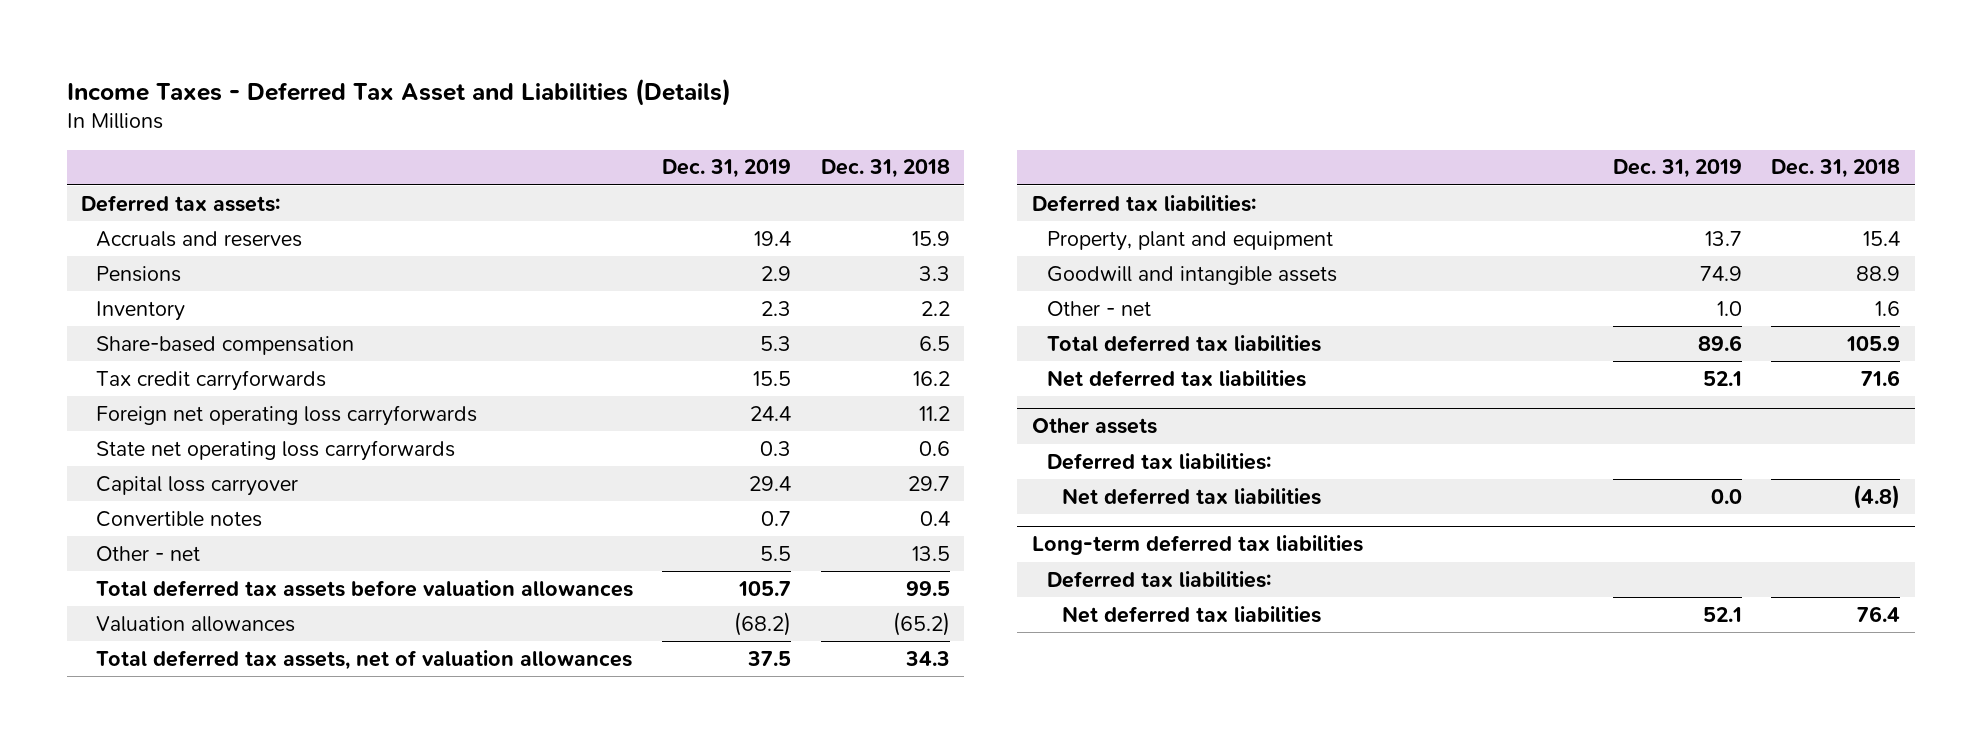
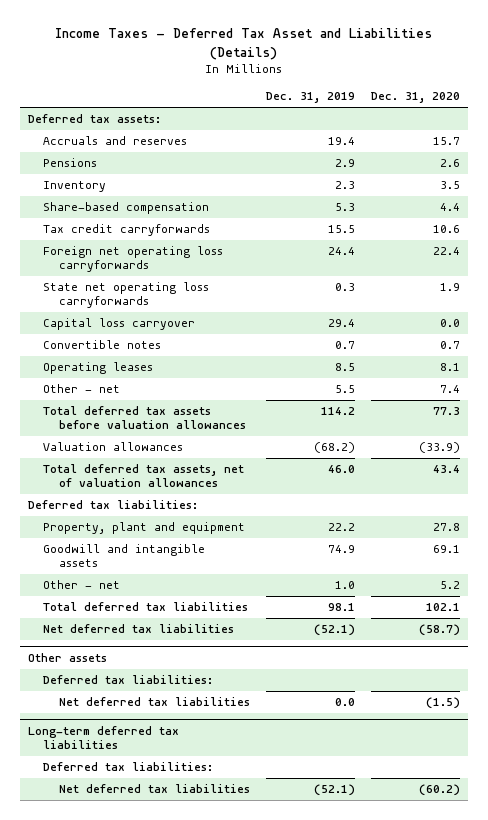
- | Dec. 31, 2019 | Dec. 31, 2018
+ | Dec. 31, 2019 | Dec. 31, 2020
+ Operating leases | 8.5 | 8.1
- Total deferred tax assets before valuation allowances | 105.7 | 99.5
+ Total deferred tax assets before valuation allowances | 114.2 | 77.3
- Total deferred tax assets, net of valuation allowances | 37.5 | 34.3
+ Total deferred tax assets, net of valuation allowances | 46.0 | 43.4
- Property, plant and equipment | 13.7 | 15.4
+ Property, plant and equipment | 22.2 | 27.8
- Total deferred tax liabilities | 89.6 | 105.9
- Net deferred tax liabilities | 52.1 | 71.6
+ Total deferred tax liabilities | 98.1 | 102.1
+ Net deferred tax liabilities | (52.1) | (58.7)
@ Long-term deferred tax liabilities
- Net deferred tax liabilities | 52.1 | 76.4
+ Net deferred tax liabilities | (52.1) | (60.2)

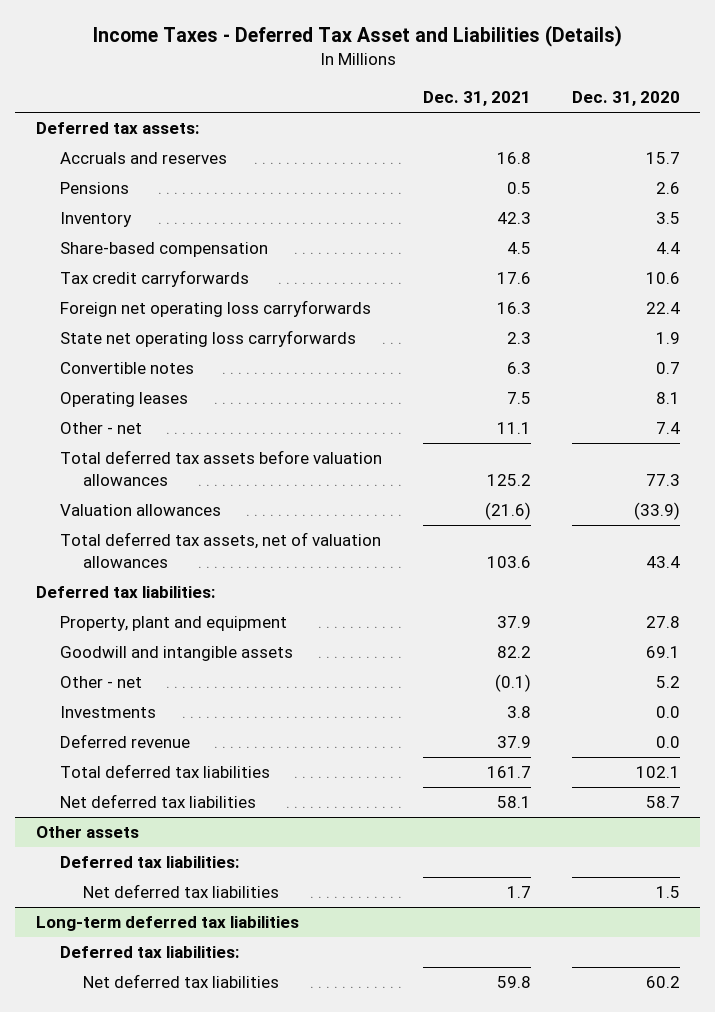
- | Dec. 31, 2019 | Dec. 31, 2020
+ | Dec. 31, 2021 | Dec. 31, 2020
- Capital loss carryover | 29.4 | 0.0
+ Investments | 3.8 | 0.0
+ Deferred revenue | 37.9 | 0.0
- Net deferred tax liabilities | (52.1) | (58.7)
+ Net deferred tax liabilities | 58.1 | 58.7
@ Other assets
- Net deferred tax liabilities | 0.0 | (1.5)
+ Net deferred tax liabilities | 1.7 | 1.5
@ Long-term deferred tax liabilities
- Net deferred tax liabilities | (52.1) | (60.2)
+ Net deferred tax liabilities | 59.8 | 60.2

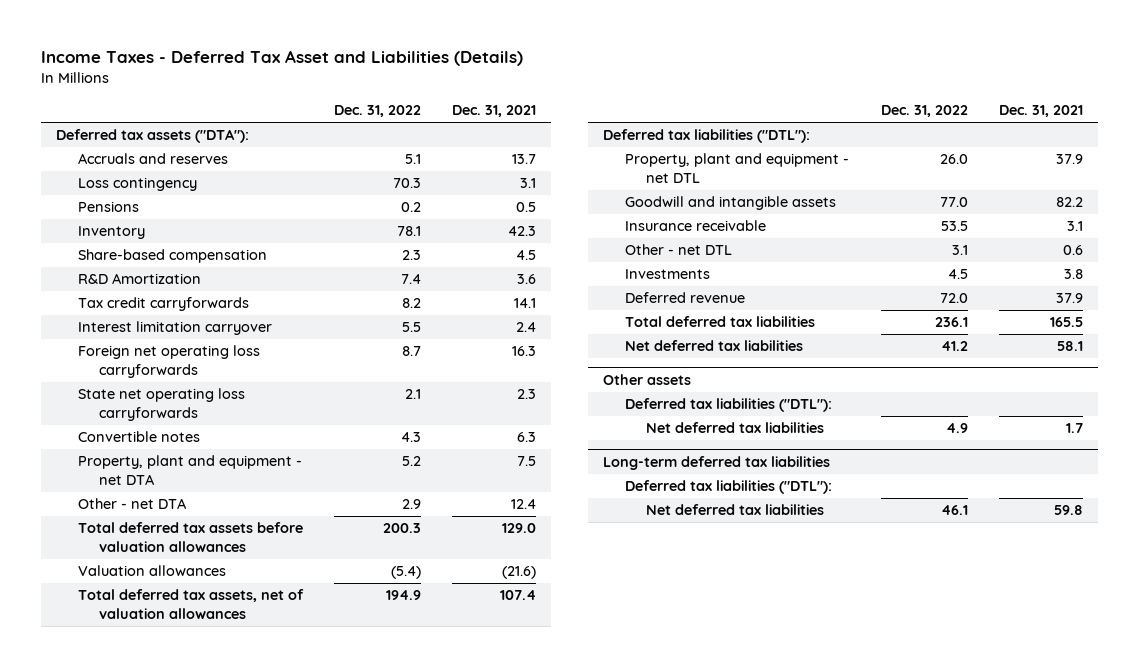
- | Dec. 31, 2021 | Dec. 31, 2020
+ | Dec. 31, 2022 | Dec. 31, 2021
- Deferred tax assets:
- Accruals and reserves | 16.8 | 15.7
+ Deferred tax assets ("DTA"):
+ Accruals and reserves | 5.1 | 13.7
+ Loss contingency | 70.3 | 3.1
- Tax credit carryforwards | 17.6 | 10.6
+ R&D Amortization | 7.4 | 3.6
+ Tax credit carryforwards | 8.2 | 14.1
+ Interest limitation carryover | 5.5 | 2.4
- Operating leases | 7.5 | 8.1
- Other - net | 11.1 | 7.4
- Total deferred tax assets before valuation allowances | 125.2 | 77.3
+ Property, plant and equipment - net DTA | 5.2 | 7.5
+ Other - net DTA | 2.9 | 12.4
+ Total deferred tax assets before valuation allowances | 200.3 | 129.0
- Total deferred tax assets, net of valuation allowances | 103.6 | 43.4
- Deferred tax liabilities:
- Property, plant and equipment | 37.9 | 27.8
+ Total deferred tax assets, net of valuation allowances | 194.9 | 107.4
+ Deferred tax liabilities ("DTL"):
+ Property, plant and equipment - net DTL | 26.0 | 37.9
- Other - net | (0.1) | 5.2
+ Insurance receivable | 53.5 | 3.1
+ Other - net DTL | 3.1 | 0.6
- Total deferred tax liabilities | 161.7 | 102.1
+ Total deferred tax liabilities | 236.1 | 165.5
@ Other assets
- Deferred tax liabilities:
+ Deferred tax liabilities ("DTL"):
@ Long-term deferred tax liabilities
- Deferred tax liabilities:
+ Deferred tax liabilities ("DTL"):

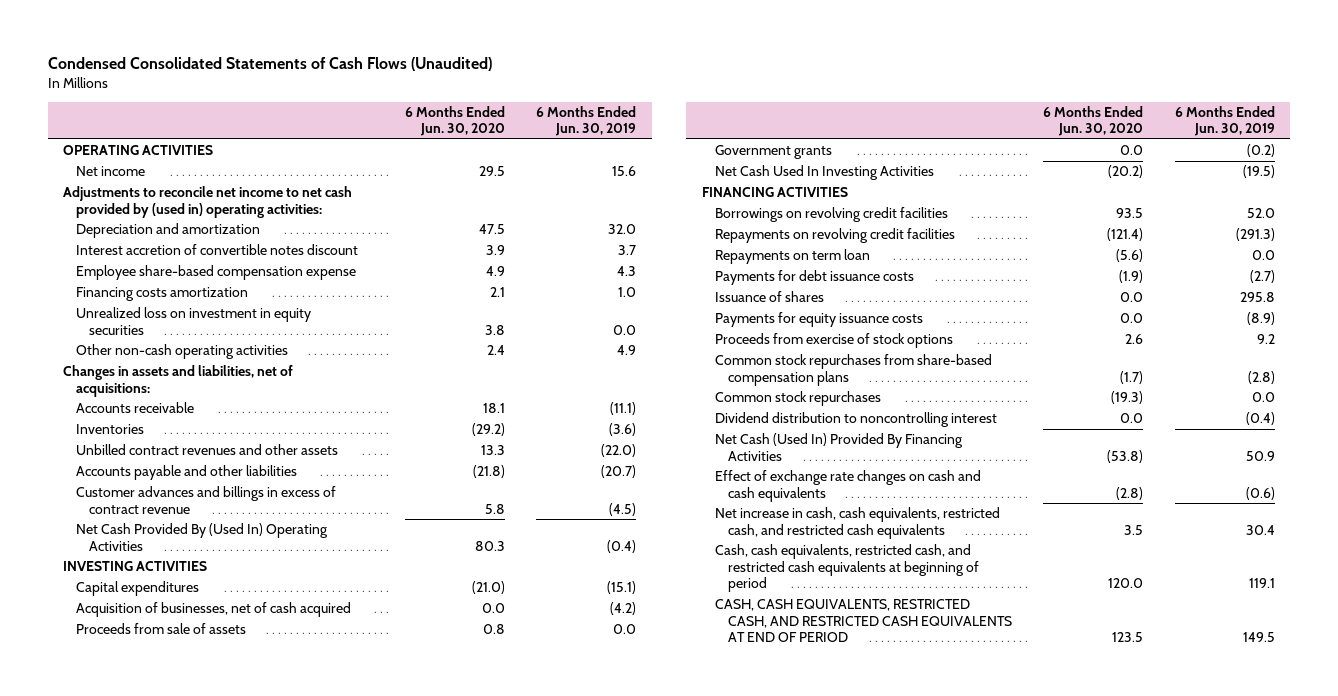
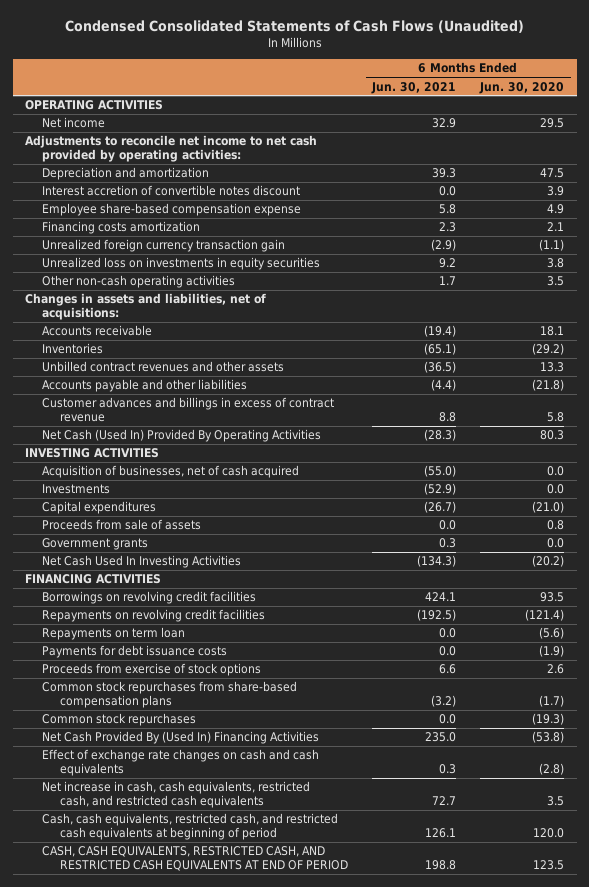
- | 6 Months Ended Jun. 30, 2020 | 6 Months Ended Jun. 30, 2019
+ | 6 Months Ended Jun. 30, 2021 | 6 Months Ended Jun. 30, 2020
- Adjustments to reconcile net income to net cash provided by (used in) operating activities:
+ Adjustments to reconcile net income to net cash provided by operating activities:
- Unrealized loss on investment in equity securities | 3.8 | 0.0
- Other non-cash operating activities | 2.4 | 4.9
+ Unrealized foreign currency transaction gain | (2.9) | (1.1)
+ Unrealized loss on investments in equity securities | 9.2 | 3.8
+ Other non-cash operating activities | 1.7 | 3.5
- Net Cash Provided By (Used In) Operating Activities | 80.3 | (0.4)
+ Net Cash (Used In) Provided By Operating Activities | (28.3) | 80.3
+ Investments | (52.9) | 0.0
moved down: Capital expenditures | (26.7) | (21.0)
- Issuance of shares | 0.0 | 295.8
- Payments for equity issuance costs | 0.0 | (8.9)
- Dividend distribution to noncontrolling interest | 0.0 | (0.4)
- Net Cash (Used In) Provided By Financing Activities | (53.8) | 50.9
+ Net Cash Provided By (Used In) Financing Activities | 235.0 | (53.8)

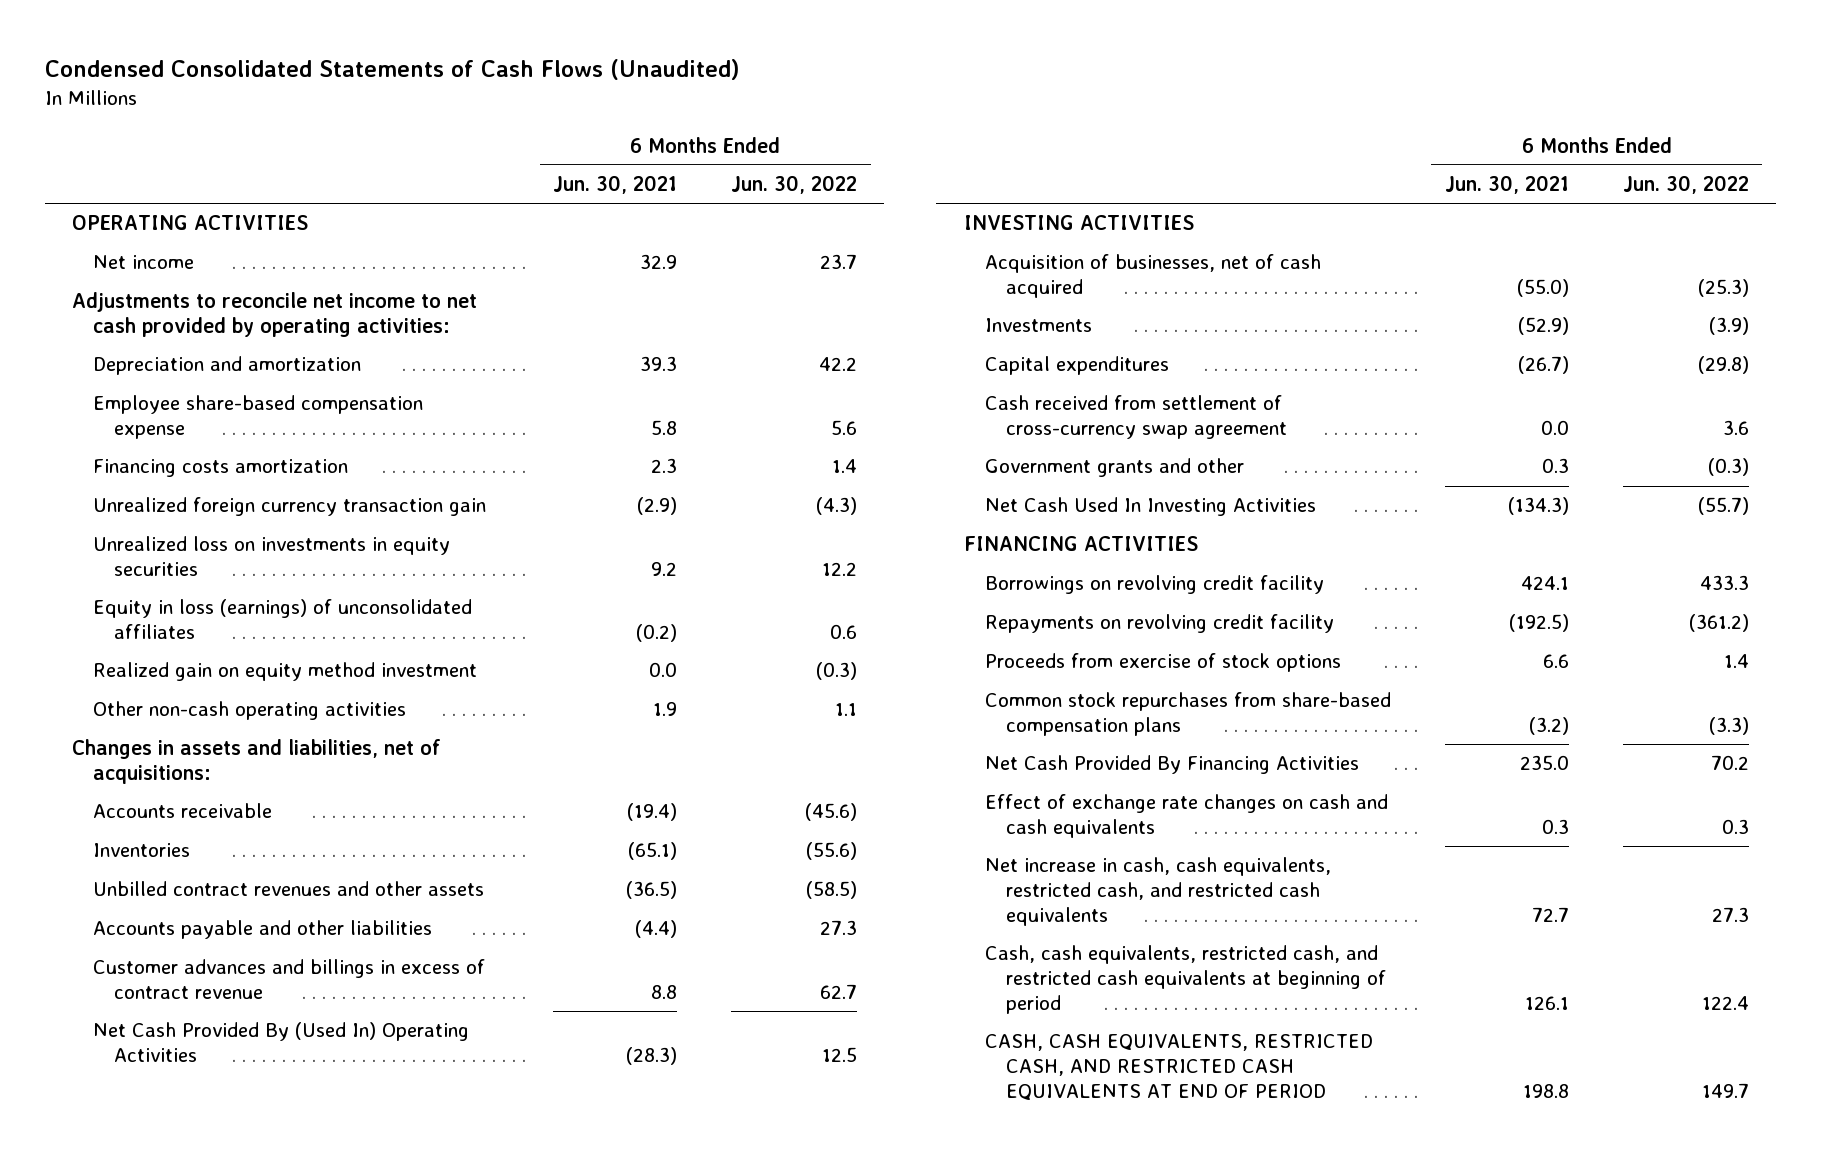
- | 6 Months Ended Jun. 30, 2021 | 6 Months Ended Jun. 30, 2020
+ | 6 Months Ended Jun. 30, 2021 | 6 Months Ended Jun. 30, 2022
- Interest accretion of convertible notes discount | 0.0 | 3.9
- Other non-cash operating activities | 1.7 | 3.5
+ Equity in loss (earnings) of unconsolidated affiliates | (0.2) | 0.6
+ Realized gain on equity method investment | 0.0 | (0.3)
+ Other non-cash operating activities | 1.9 | 1.1
- Net Cash (Used In) Provided By Operating Activities | (28.3) | 80.3
+ Net Cash Provided By (Used In) Operating Activities | (28.3) | 12.5
- Proceeds from sale of assets | 0.0 | 0.8
- Government grants | 0.3 | 0.0
+ Cash received from settlement of cross-currency swap agreement | 0.0 | 3.6
+ Government grants and other | 0.3 | (0.3)
- Borrowings on revolving credit facilities | 424.1 | 93.5
- Repayments on revolving credit facilities | (192.5) | (121.4)
- Repayments on term loan | 0.0 | (5.6)
- Payments for debt issuance costs | 0.0 | (1.9)
+ Borrowings on revolving credit facility | 424.1 | 433.3
+ Repayments on revolving credit facility | (192.5) | (361.2)
- Common stock repurchases | 0.0 | (19.3)
- Net Cash Provided By (Used In) Financing Activities | 235.0 | (53.8)
+ Net Cash Provided By Financing Activities | 235.0 | 70.2

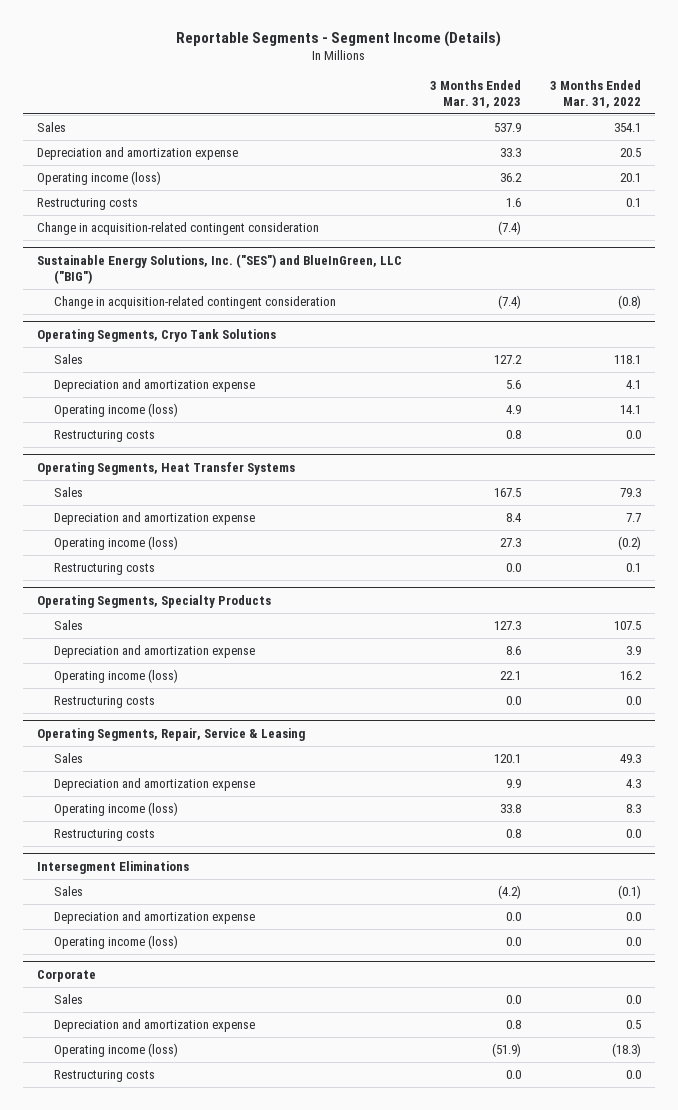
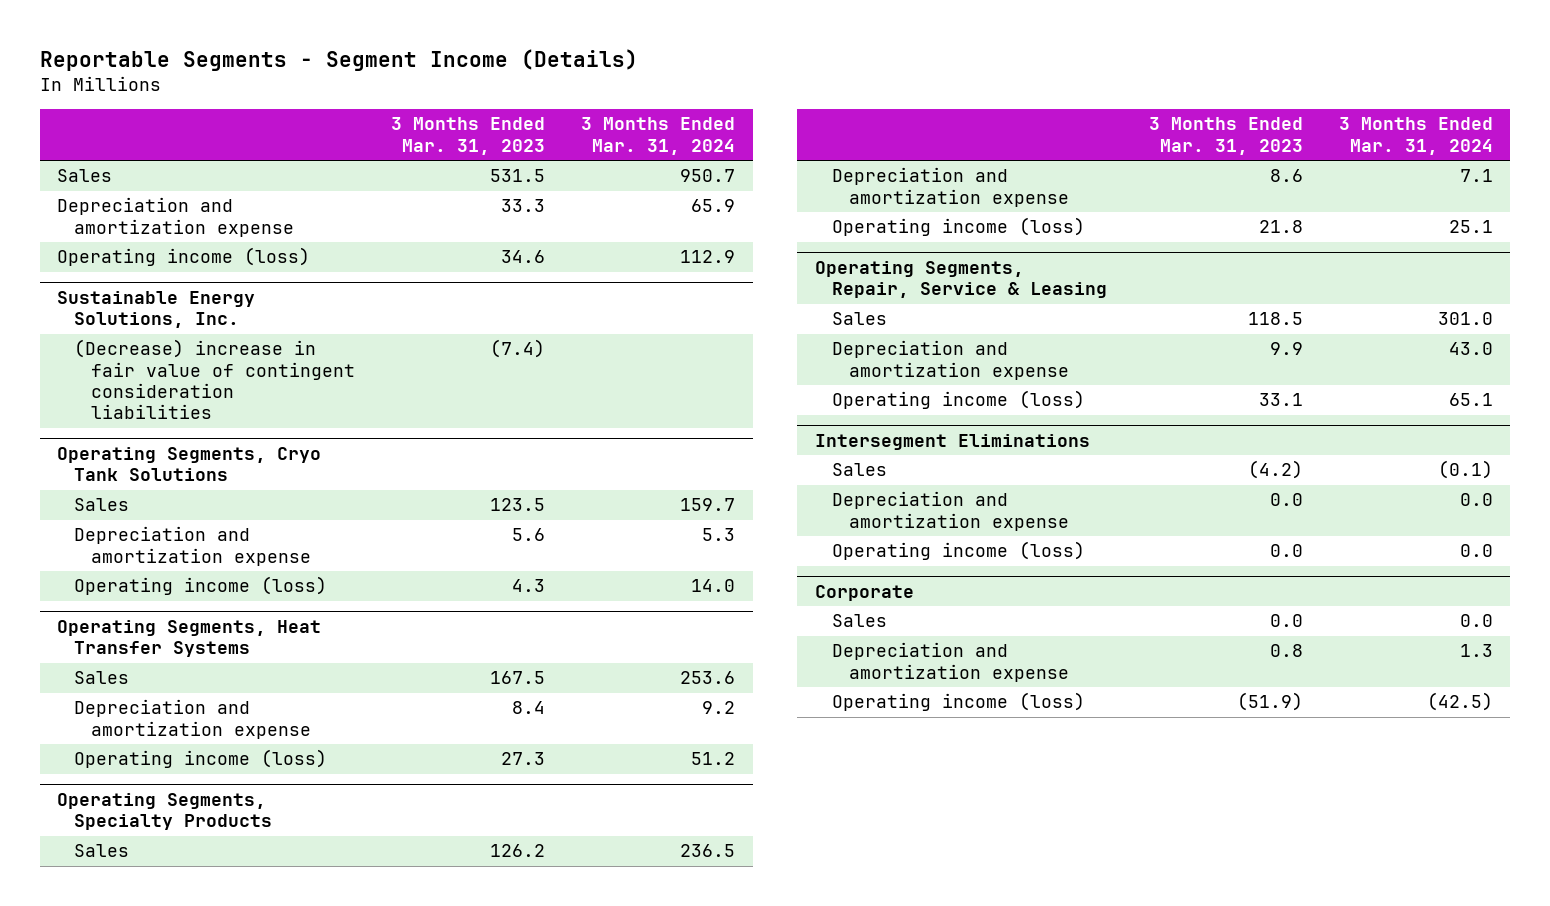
- | 3 Months Ended Mar. 31, 2023 | 3 Months Ended Mar. 31, 2022
+ | 3 Months Ended Mar. 31, 2023 | 3 Months Ended Mar. 31, 2024
- Sales | 537.9 | 354.1
+ Sales | 531.5 | 950.7
- Operating income (loss) | 36.2 | 20.1
- Restructuring costs | 1.6 | 0.1
- Change in acquisition-related contingent consideration | (7.4) |
- Sustainable Energy Solutions, Inc. ("SES") and BlueInGreen, LLC ("BIG")
- Change in acquisition-related contingent consideration | (7.4) | (0.8)
+ Operating income (loss) | 34.6 | 112.9
+ Sustainable Energy Solutions, Inc.
+ (Decrease) increase in fair value of contingent consideration liabilities | (7.4) |
@ Operating Segments, Cryo Tank Solutions
- Sales | 127.2 | 118.1
+ Sales | 123.5 | 159.7
- Operating income (loss) | 4.9 | 14.1
- Restructuring costs | 0.8 | 0.0
+ Operating income (loss) | 4.3 | 14.0
@ Operating Segments, Heat Transfer Systems
- Restructuring costs | 0.0 | 0.1
@ Operating Segments, Specialty Products
- Sales | 127.3 | 107.5
+ Sales | 126.2 | 236.5
- Operating income (loss) | 22.1 | 16.2
- Restructuring costs | 0.0 | 0.0
+ Operating income (loss) | 21.8 | 25.1
@ Operating Segments, Repair, Service & Leasing
- Sales | 120.1 | 49.3
+ Sales | 118.5 | 301.0
- Operating income (loss) | 33.8 | 8.3
- Restructuring costs | 0.8 | 0.0
+ Operating income (loss) | 33.1 | 65.1
@ Corporate
- Restructuring costs | 0.0 | 0.0

